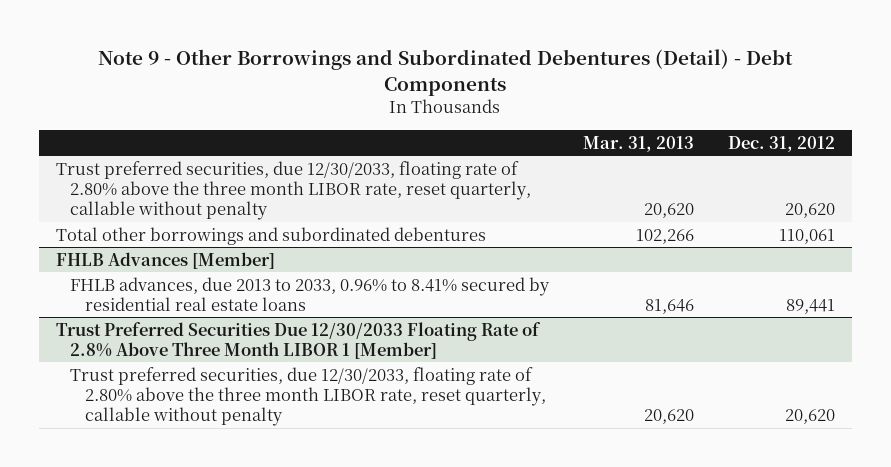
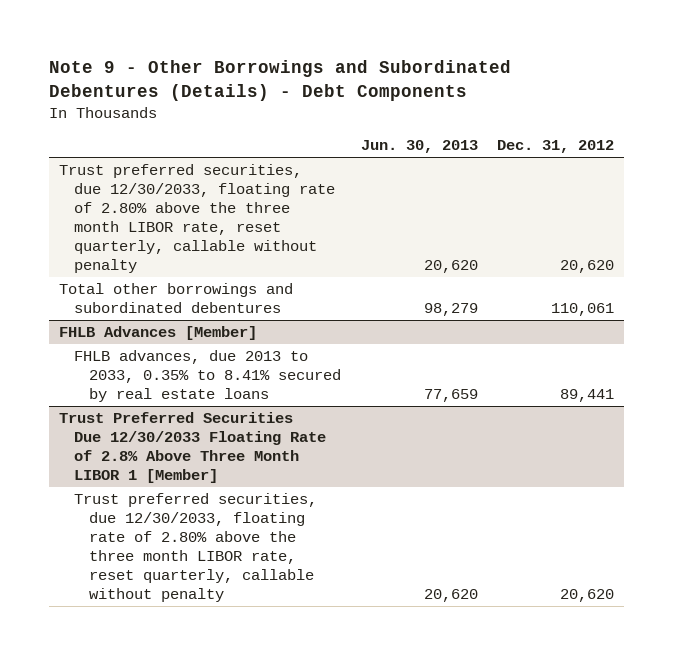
- Note 9 - Other Borrowings and Subordinated Debentures (Detail) - Debt Components
+ Note 9 - Other Borrowings and Subordinated Debentures (Details) - Debt Components
- | Mar. 31, 2013 | Dec. 31, 2012
+ | Jun. 30, 2013 | Dec. 31, 2012
@ FHLB Advances [Member]
- FHLB advances, due 2013 to 2033, 0.96% to 8.41% secured by residential real estate loans | 81,646 | 89,441
+ FHLB advances, due 2013 to 2033, 0.35% to 8.41% secured by real estate loans | 77,659 | 89,441

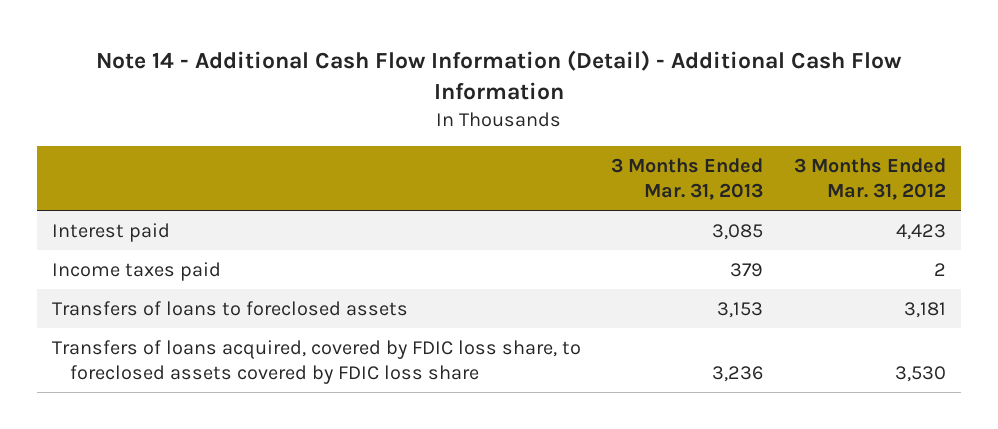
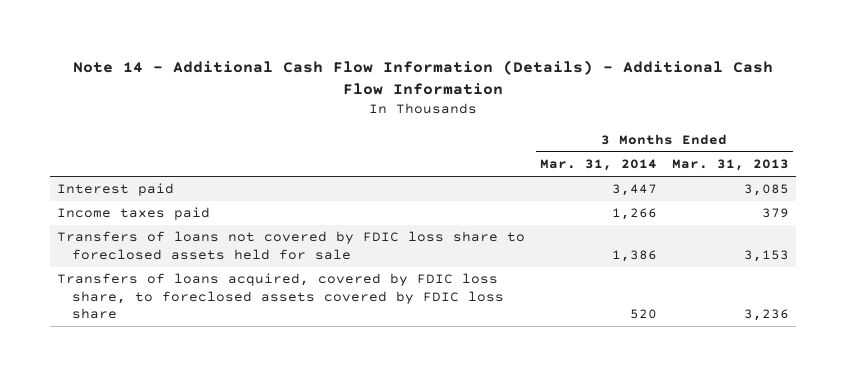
- Note 14 - Additional Cash Flow Information (Detail) - Additional Cash Flow Information
+ Note 14 - Additional Cash Flow Information (Details) - Additional Cash Flow Information
- | 3 Months Ended Mar. 31, 2013 | 3 Months Ended Mar. 31, 2012
+ | 3 Months Ended Mar. 31, 2014 | 3 Months Ended Mar. 31, 2013
- Transfers of loans to foreclosed assets | 3,153 | 3,181
+ Transfers of loans not covered by FDIC loss share to foreclosed assets held for sale | 1,386 | 3,153

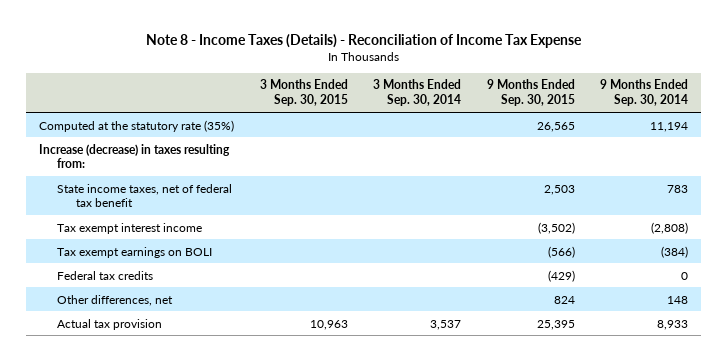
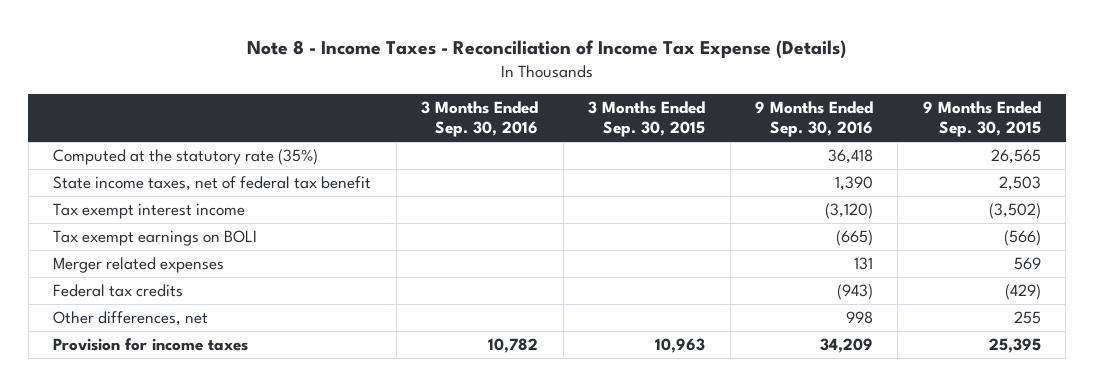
- Note 8 - Income Taxes (Details) - Reconciliation of Income Tax Expense
+ Note 8 - Income Taxes - Reconciliation of Income Tax Expense (Details)
- | 3 Months Ended Sep. 30, 2015 | 3 Months Ended Sep. 30, 2014 | 9 Months Ended Sep. 30, 2015 | 9 Months Ended Sep. 30, 2014
+ | 3 Months Ended Sep. 30, 2016 | 3 Months Ended Sep. 30, 2015 | 9 Months Ended Sep. 30, 2016 | 9 Months Ended Sep. 30, 2015
- Increase (decrease) in taxes resulting from:
+ Merger related expenses | | | 131 | 569
- Other differences, net | | | 824 | 148
- Actual tax provision | 10,963 | 3,537 | 25,395 | 8,933
+ Other differences, net | | | 998 | 255
+ Provision for income taxes | 10,782 | 10,963 | 34,209 | 25,395

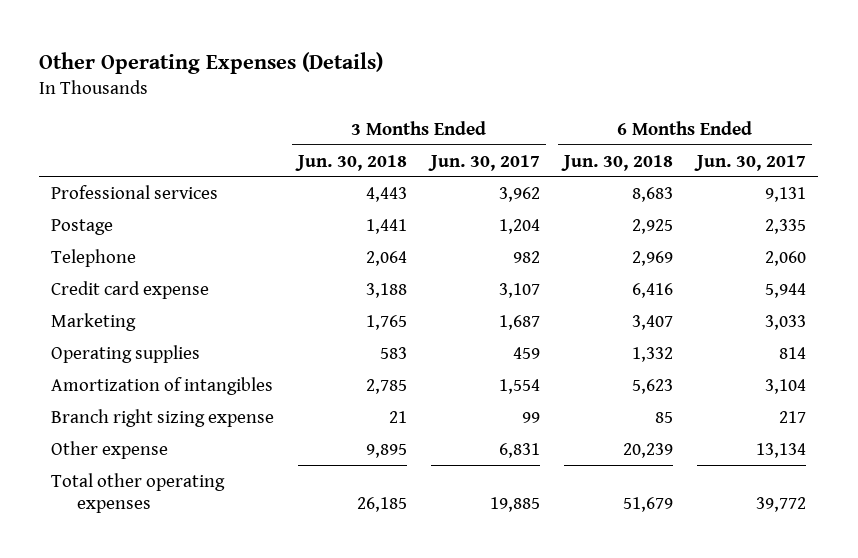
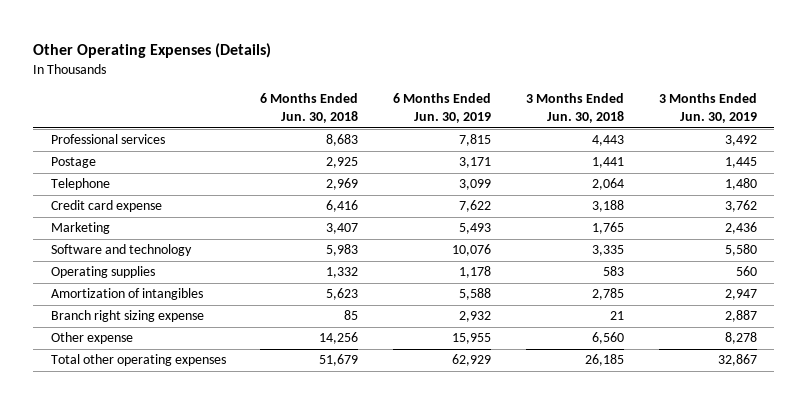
- | 3 Months Ended Jun. 30, 2018 | 3 Months Ended Jun. 30, 2017 | 6 Months Ended Jun. 30, 2018 | 6 Months Ended Jun. 30, 2017
+ | 6 Months Ended Jun. 30, 2018 | 6 Months Ended Jun. 30, 2019 | 3 Months Ended Jun. 30, 2018 | 3 Months Ended Jun. 30, 2019
+ Software and technology | 5,983 | 10,076 | 3,335 | 5,580
- Other expense | 9,895 | 6,831 | 20,239 | 13,134
+ Other expense | 14,256 | 15,955 | 6,560 | 8,278

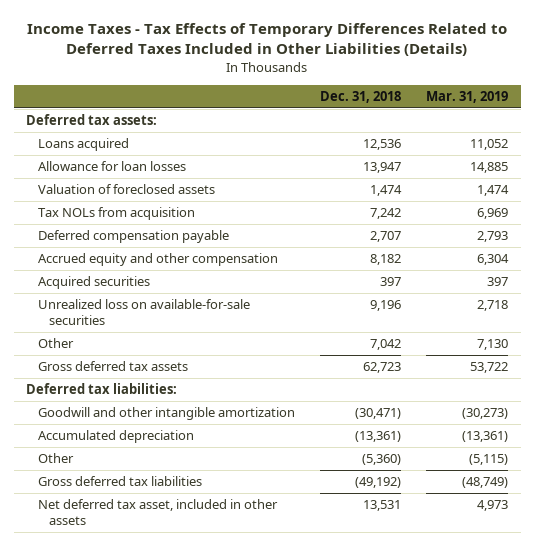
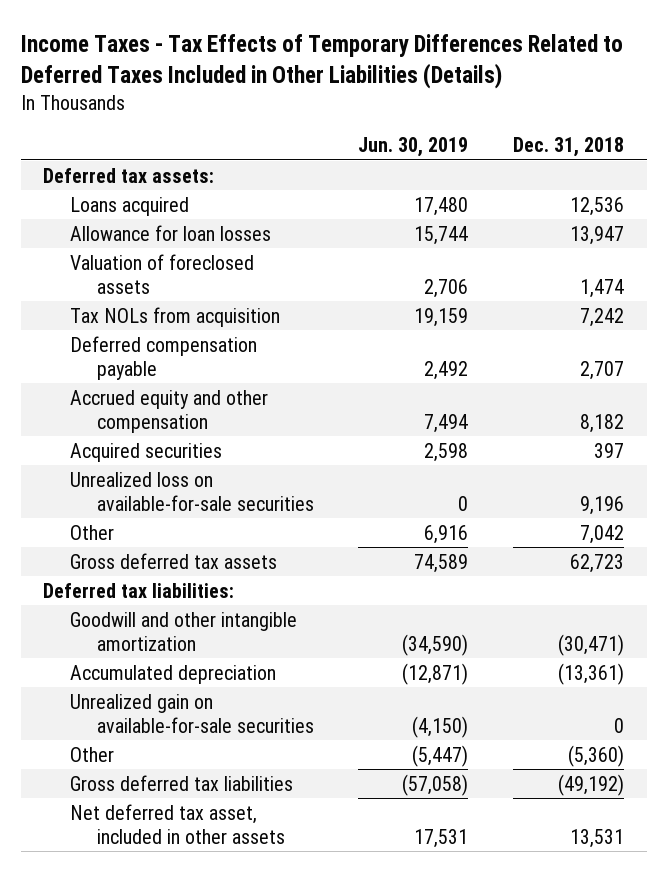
- | Dec. 31, 2018 | Mar. 31, 2019
+ | Jun. 30, 2019 | Dec. 31, 2018
+ Unrealized gain on available-for-sale securities | (4,150) | 0

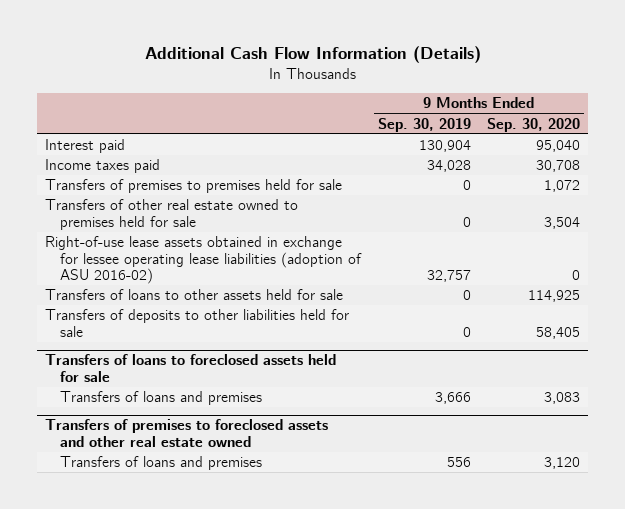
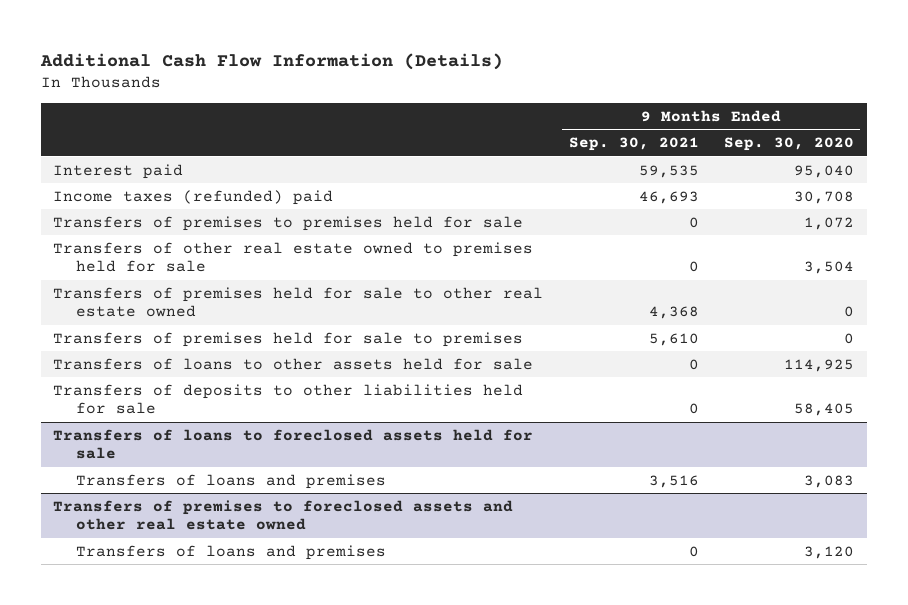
- | 9 Months Ended Sep. 30, 2019 | 9 Months Ended Sep. 30, 2020
+ | 9 Months Ended Sep. 30, 2021 | 9 Months Ended Sep. 30, 2020
- Income taxes paid | 34,028 | 30,708
+ Income taxes (refunded) paid | 46,693 | 30,708
- Right-of-use lease assets obtained in exchange for lessee operating lease liabilities (adoption of ASU 2016-02) | 32,757 | 0
+ Transfers of premises held for sale to other real estate owned | 4,368 | 0
+ Transfers of premises held for sale to premises | 5,610 | 0

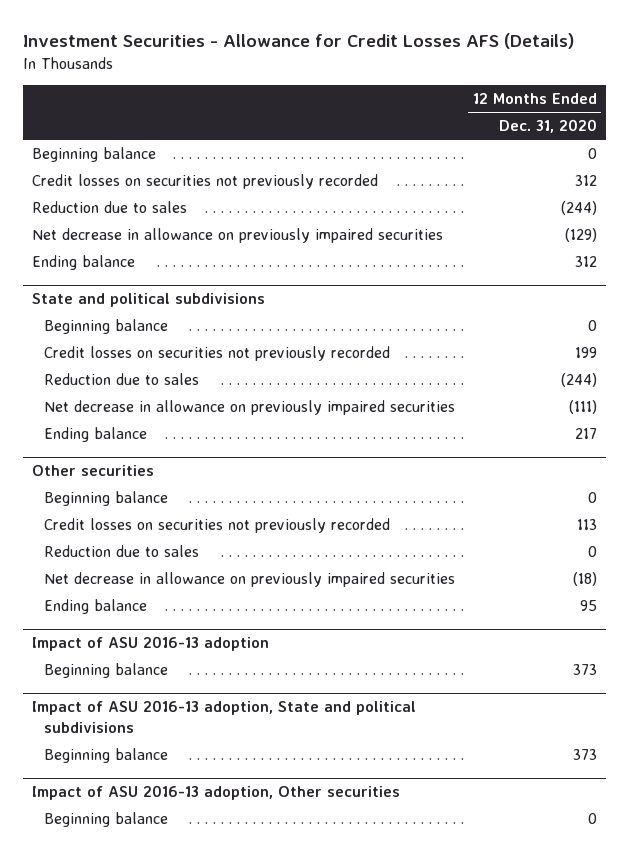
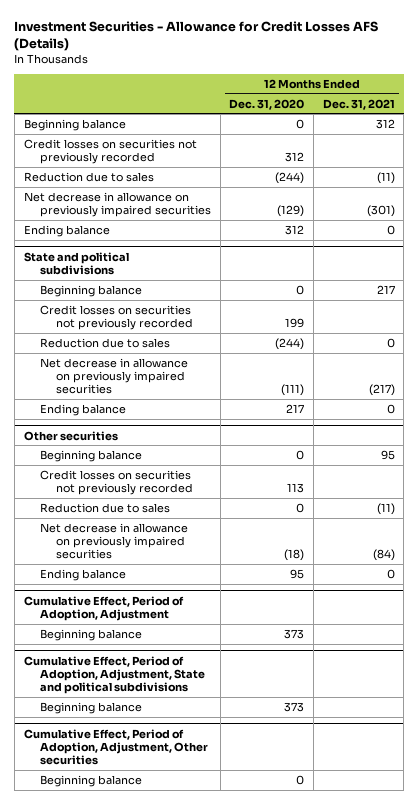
- | 12 Months Ended Dec. 31, 2020
+ | 12 Months Ended Dec. 31, 2020 | 12 Months Ended Dec. 31, 2021
- Impact of ASU 2016-13 adoption
+ Cumulative Effect, Period of Adoption, Adjustment
- Impact of ASU 2016-13 adoption, State and political subdivisions
+ Cumulative Effect, Period of Adoption, Adjustment, State and political subdivisions
- Impact of ASU 2016-13 adoption, Other securities
+ Cumulative Effect, Period of Adoption, Adjustment, Other securities

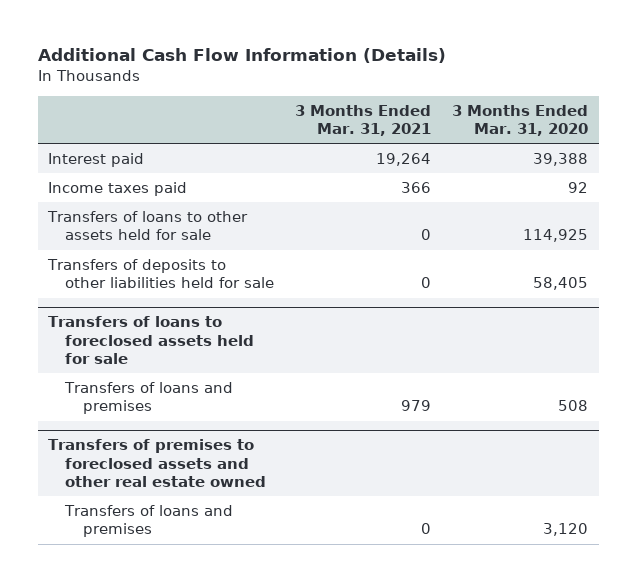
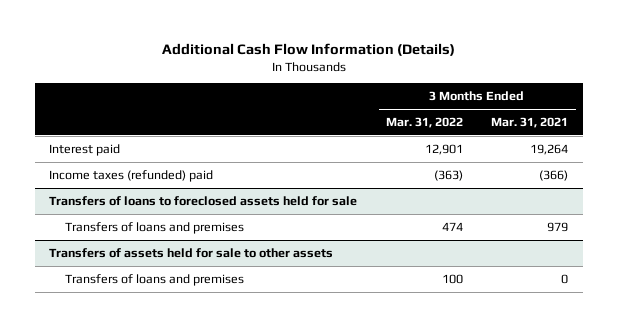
- | 3 Months Ended Mar. 31, 2021 | 3 Months Ended Mar. 31, 2020
+ | 3 Months Ended Mar. 31, 2022 | 3 Months Ended Mar. 31, 2021
- Income taxes paid | 366 | 92
- Transfers of loans to other assets held for sale | 0 | 114,925
- Transfers of deposits to other liabilities held for sale | 0 | 58,405
+ Income taxes (refunded) paid | (363) | (366)
- Transfers of premises to foreclosed assets and other real estate owned
+ Transfers of assets held for sale to other assets

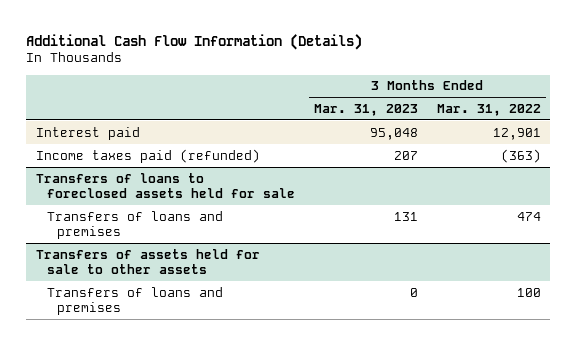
- | 3 Months Ended Mar. 31, 2022 | 3 Months Ended Mar. 31, 2021
+ | 3 Months Ended Mar. 31, 2023 | 3 Months Ended Mar. 31, 2022
- Income taxes (refunded) paid | (363) | (366)
+ Income taxes paid (refunded) | 207 | (363)

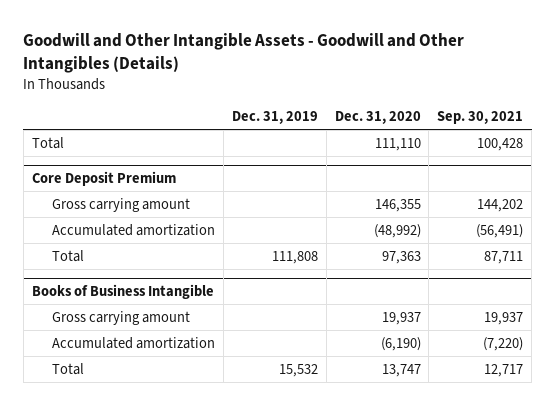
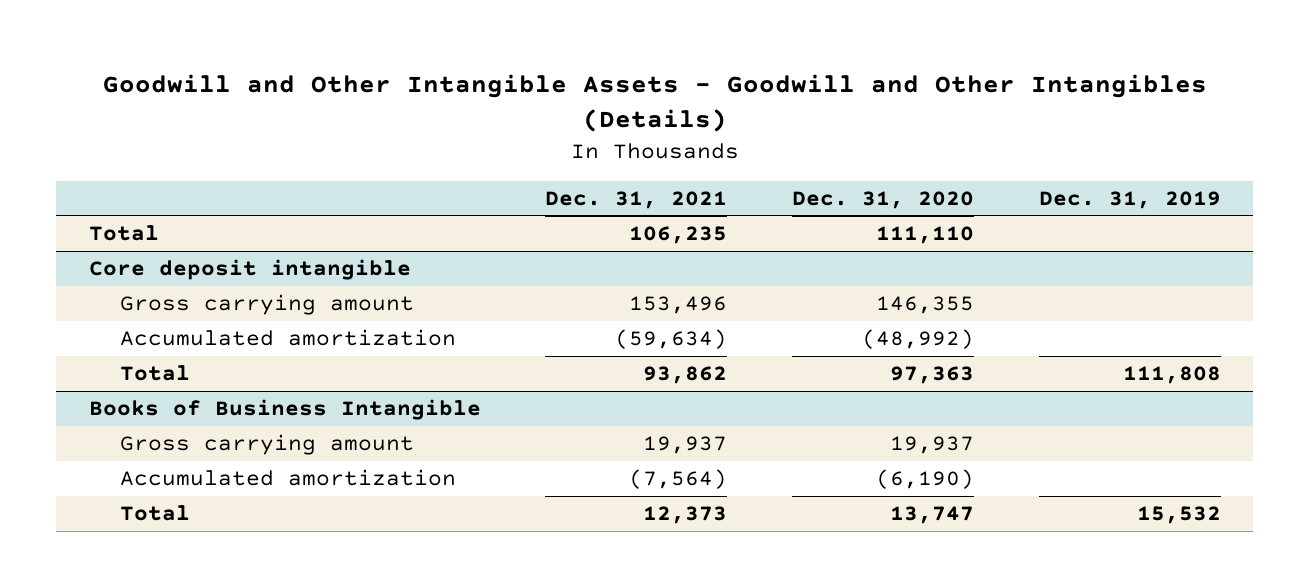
- | Dec. 31, 2019 | Dec. 31, 2020 | Sep. 30, 2021
+ | Dec. 31, 2021 | Dec. 31, 2020 | Dec. 31, 2019
- Core Deposit Premium
+ Core deposit intangible

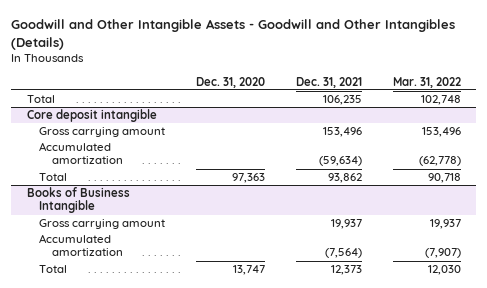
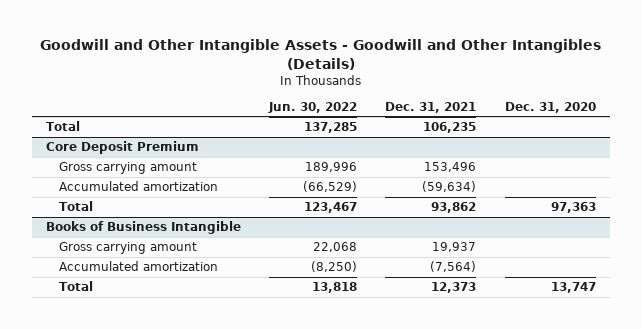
- | Dec. 31, 2020 | Dec. 31, 2021 | Mar. 31, 2022
+ | Jun. 30, 2022 | Dec. 31, 2021 | Dec. 31, 2020
- Core deposit intangible
+ Core Deposit Premium

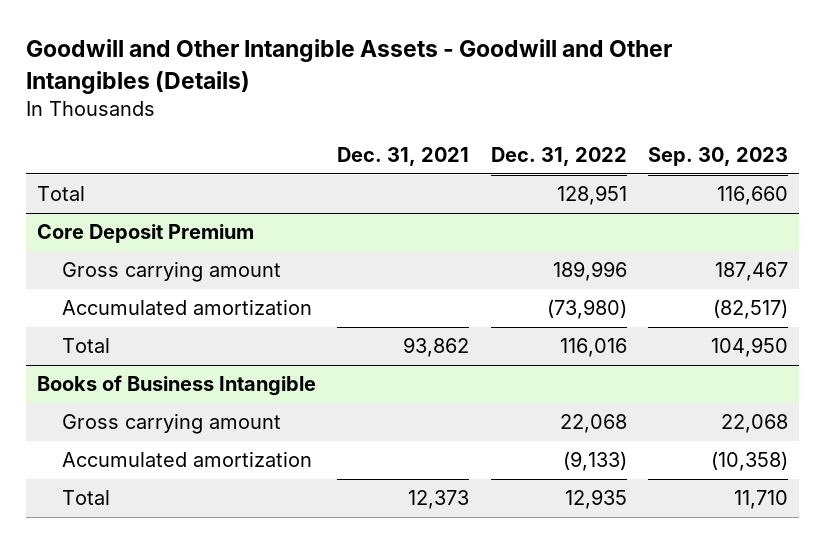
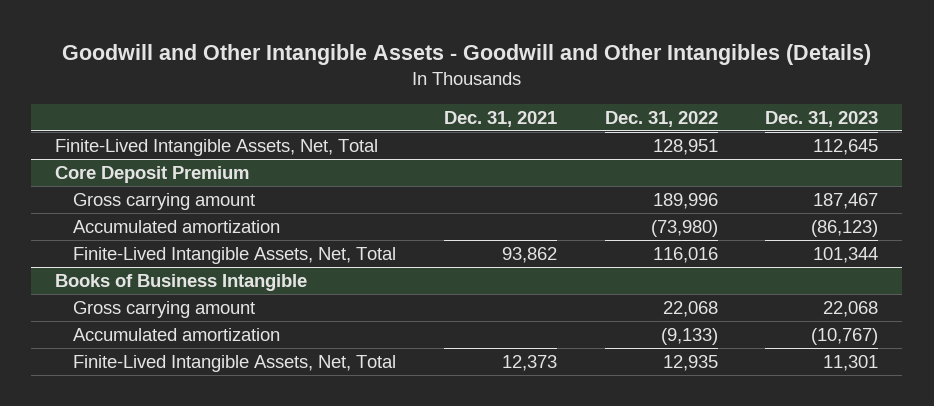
- | Dec. 31, 2021 | Dec. 31, 2022 | Sep. 30, 2023
+ | Dec. 31, 2021 | Dec. 31, 2022 | Dec. 31, 2023
- Total | | 128,951 | 116,660
+ Finite-Lived Intangible Assets, Net, Total | | 128,951 | 112,645
@ Core Deposit Premium
- Total | 93,862 | 116,016 | 104,950
+ Finite-Lived Intangible Assets, Net, Total | 93,862 | 116,016 | 101,344
@ Books of Business Intangible
- Total | 12,373 | 12,935 | 11,710
+ Finite-Lived Intangible Assets, Net, Total | 12,373 | 12,935 | 11,301

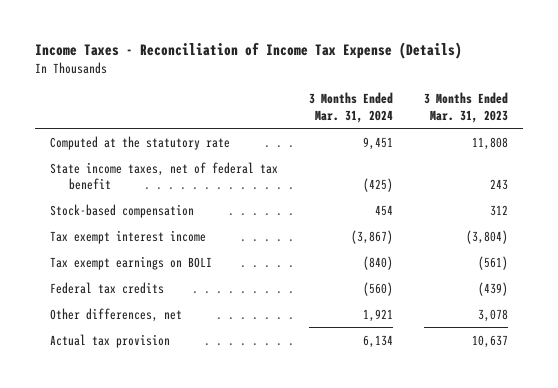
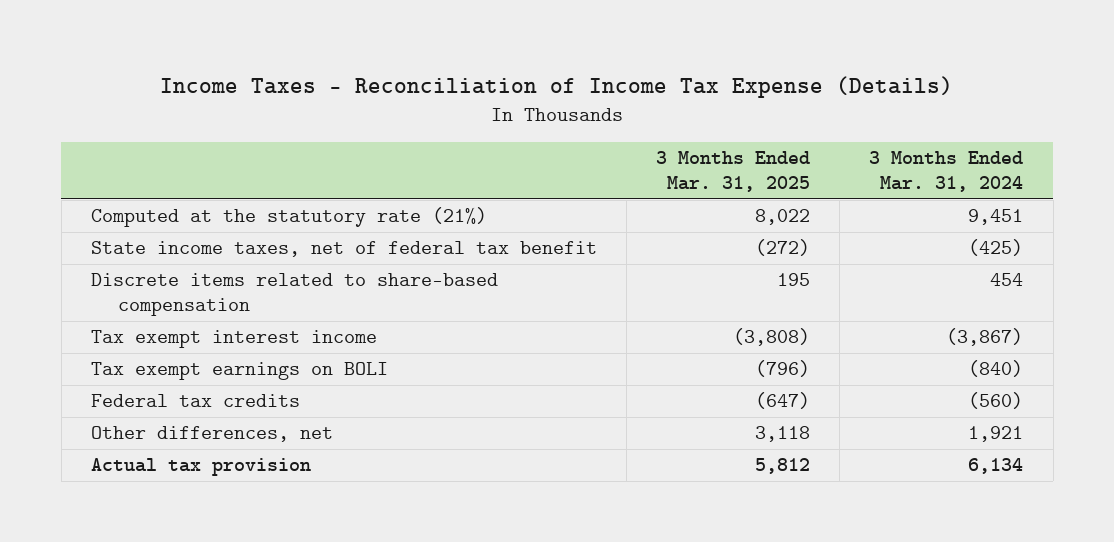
- | 3 Months Ended Mar. 31, 2024 | 3 Months Ended Mar. 31, 2023
+ | 3 Months Ended Mar. 31, 2025 | 3 Months Ended Mar. 31, 2024
- Computed at the statutory rate | 9,451 | 11,808
+ Computed at the statutory rate (21%) | 8,022 | 9,451
- Stock-based compensation | 454 | 312
+ Discrete items related to share-based compensation | 195 | 454

